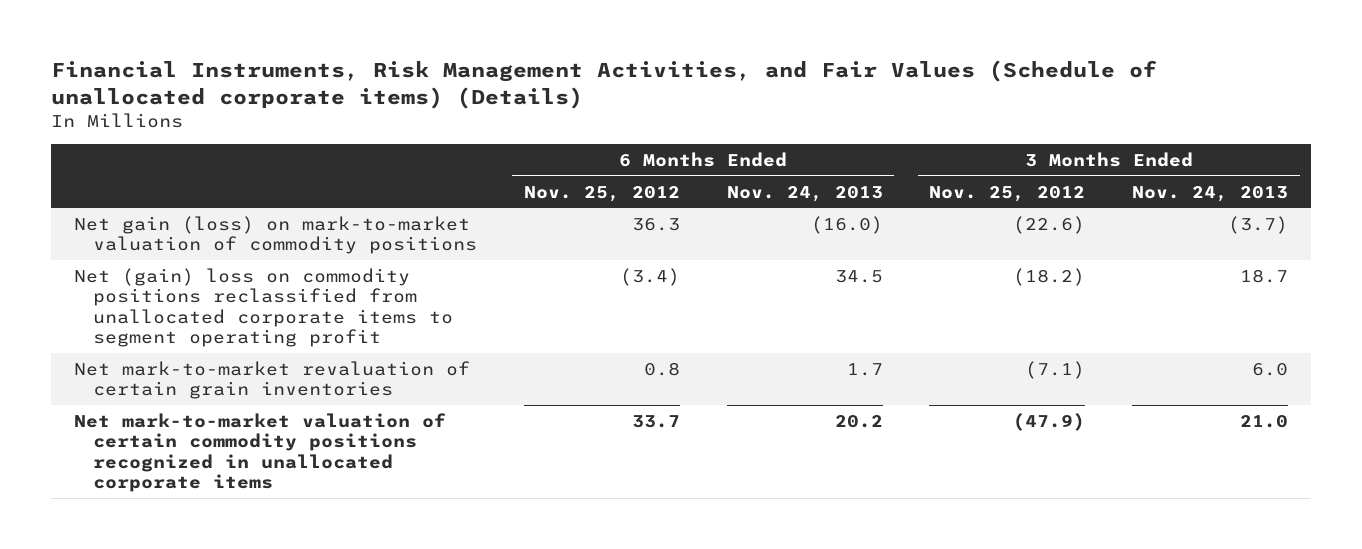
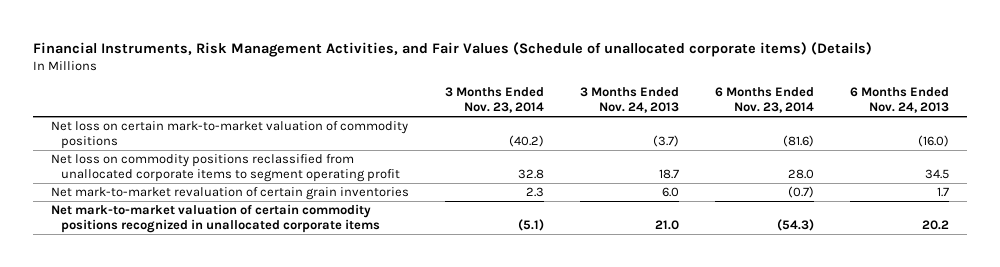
- | 6 Months Ended Nov. 25, 2012 | 6 Months Ended Nov. 24, 2013 | 3 Months Ended Nov. 25, 2012 | 3 Months Ended Nov. 24, 2013
+ | 3 Months Ended Nov. 23, 2014 | 3 Months Ended Nov. 24, 2013 | 6 Months Ended Nov. 23, 2014 | 6 Months Ended Nov. 24, 2013
- Net gain (loss) on mark-to-market valuation of commodity positions | 36.3 | (16.0) | (22.6) | (3.7)
- Net (gain) loss on commodity positions reclassified from unallocated corporate items to segment operating profit | (3.4) | 34.5 | (18.2) | 18.7
+ Net loss on certain mark-to-market valuation of commodity positions | (40.2) | (3.7) | (81.6) | (16.0)
+ Net loss on commodity positions reclassified from unallocated corporate items to segment operating profit | 32.8 | 18.7 | 28.0 | 34.5

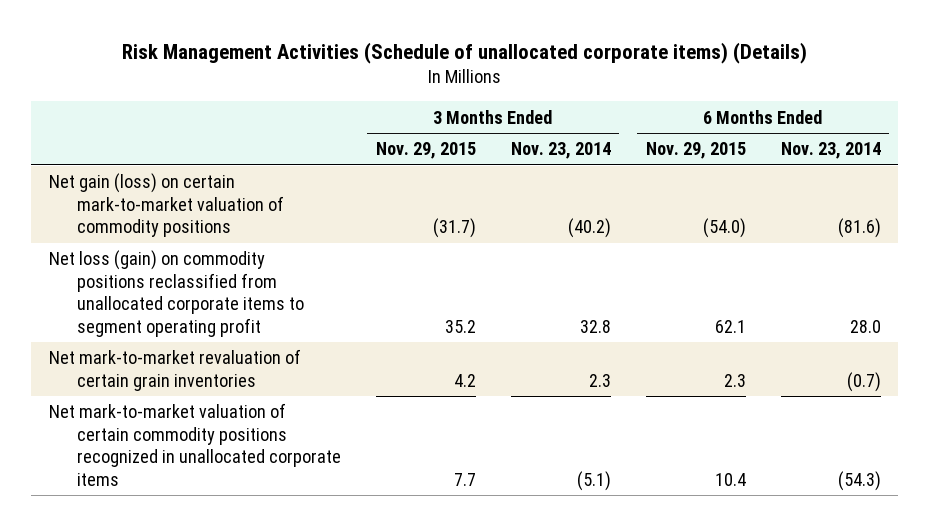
- Financial Instruments, Risk Management Activities, and Fair Values (Schedule of unallocated corporate items) (Details)
+ Risk Management Activities (Schedule of unallocated corporate items) (Details)
- | 3 Months Ended Nov. 23, 2014 | 3 Months Ended Nov. 24, 2013 | 6 Months Ended Nov. 23, 2014 | 6 Months Ended Nov. 24, 2013
+ | 3 Months Ended Nov. 29, 2015 | 3 Months Ended Nov. 23, 2014 | 6 Months Ended Nov. 29, 2015 | 6 Months Ended Nov. 23, 2014
- Net loss on certain mark-to-market valuation of commodity positions | (40.2) | (3.7) | (81.6) | (16.0)
- Net loss on commodity positions reclassified from unallocated corporate items to segment operating profit | 32.8 | 18.7 | 28.0 | 34.5
+ Net gain (loss) on certain mark-to-market valuation of commodity positions | (31.7) | (40.2) | (54.0) | (81.6)
+ Net loss (gain) on commodity positions reclassified from unallocated corporate items to segment operating profit | 35.2 | 32.8 | 62.1 | 28.0

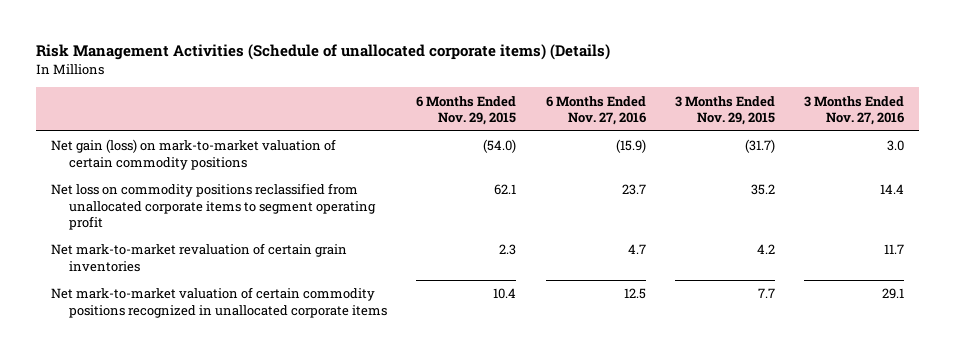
- | 3 Months Ended Nov. 29, 2015 | 3 Months Ended Nov. 23, 2014 | 6 Months Ended Nov. 29, 2015 | 6 Months Ended Nov. 23, 2014
+ | 6 Months Ended Nov. 29, 2015 | 6 Months Ended Nov. 27, 2016 | 3 Months Ended Nov. 29, 2015 | 3 Months Ended Nov. 27, 2016
- Net gain (loss) on certain mark-to-market valuation of commodity positions | (31.7) | (40.2) | (54.0) | (81.6)
- Net loss (gain) on commodity positions reclassified from unallocated corporate items to segment operating profit | 35.2 | 32.8 | 62.1 | 28.0
+ Net gain (loss) on mark-to-market valuation of certain commodity positions | (54.0) | (15.9) | (31.7) | 3.0
+ Net loss on commodity positions reclassified from unallocated corporate items to segment operating profit | 62.1 | 23.7 | 35.2 | 14.4

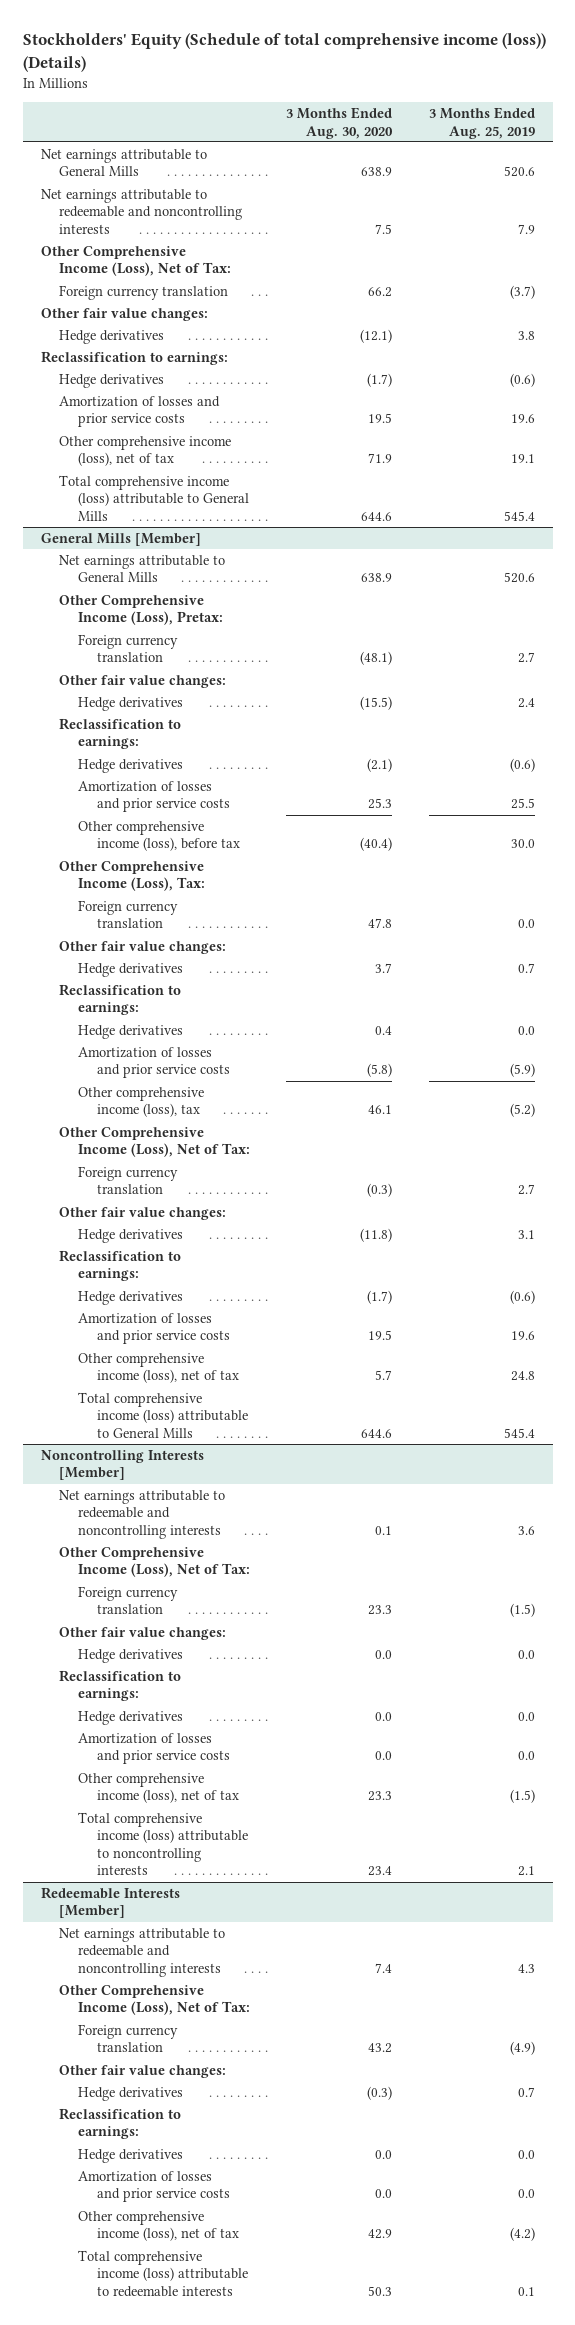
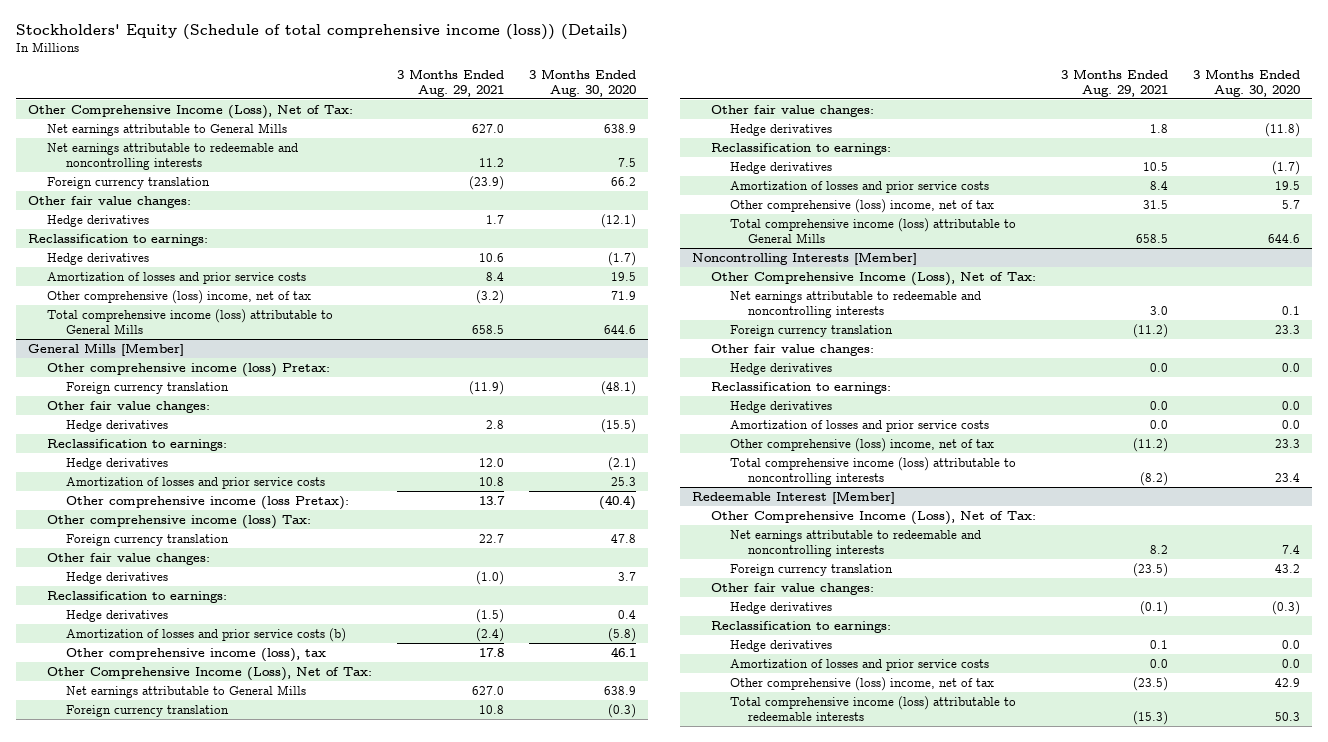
- | 3 Months Ended Aug. 30, 2020 | 3 Months Ended Aug. 25, 2019
+ | 3 Months Ended Aug. 29, 2021 | 3 Months Ended Aug. 30, 2020
moved up: Other Comprehensive Income (Loss), Net of Tax:
- Other comprehensive income (loss), net of tax | 71.9 | 19.1
+ Other comprehensive (loss) income, net of tax | (3.2) | 71.9
@ General Mills [Member]
- Other Comprehensive Income (Loss), Pretax:
+ Other comprehensive income (loss) Pretax:
- Other comprehensive income (loss), before tax | (40.4) | 30.0
- Other Comprehensive Income (Loss), Tax:
+ Other comprehensive income (loss Pretax): | 13.7 | (40.4)
+ Other comprehensive income (loss) Tax:
- Amortization of losses and prior service costs | (5.8) | (5.9)
+ Amortization of losses and prior service costs (b) | (2.4) | (5.8)
moved down: Net earnings attributable to General Mills | 627.0 | 638.9
- Other comprehensive income (loss), net of tax | 5.7 | 24.8
+ Other comprehensive (loss) income, net of tax | 31.5 | 5.7
@ Noncontrolling Interests [Member]
moved down: Net earnings attributable to redeemable and noncontrolling interests | 3.0 | 0.1
- Other comprehensive income (loss), net of tax | 23.3 | (1.5)
+ Other comprehensive (loss) income, net of tax | (11.2) | 23.3
- Redeemable Interests [Member]
- Net earnings attributable to redeemable and noncontrolling interests | 7.4 | 4.3
+ Redeemable Interest [Member]
+ Net earnings attributable to redeemable and noncontrolling interests | 8.2 | 7.4
- Other comprehensive income (loss), net of tax | 42.9 | (4.2)
+ Other comprehensive (loss) income, net of tax | (23.5) | 42.9

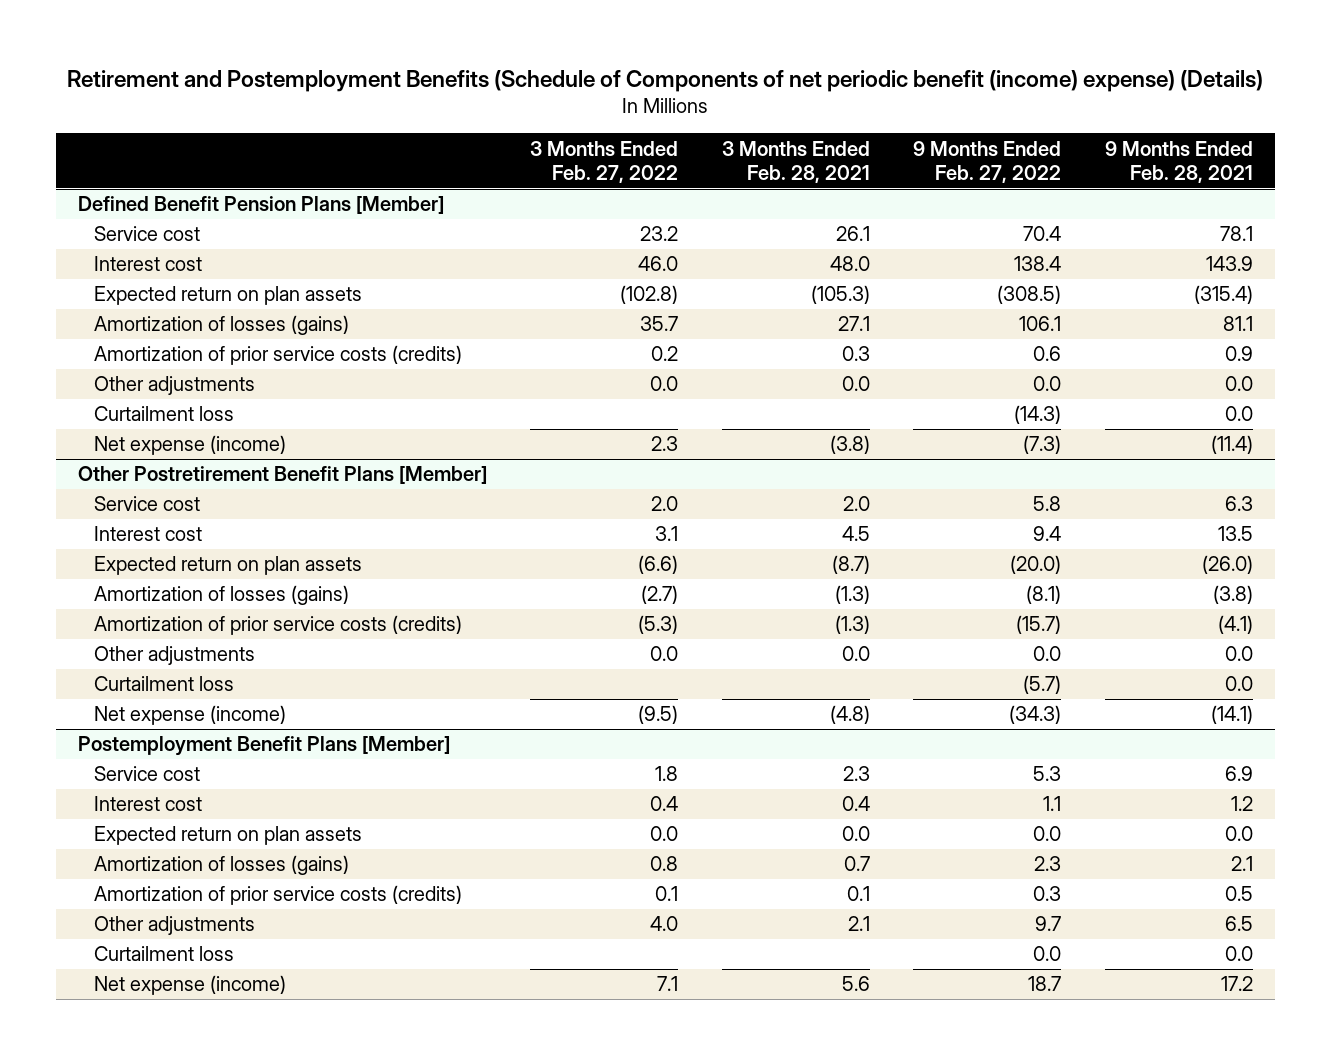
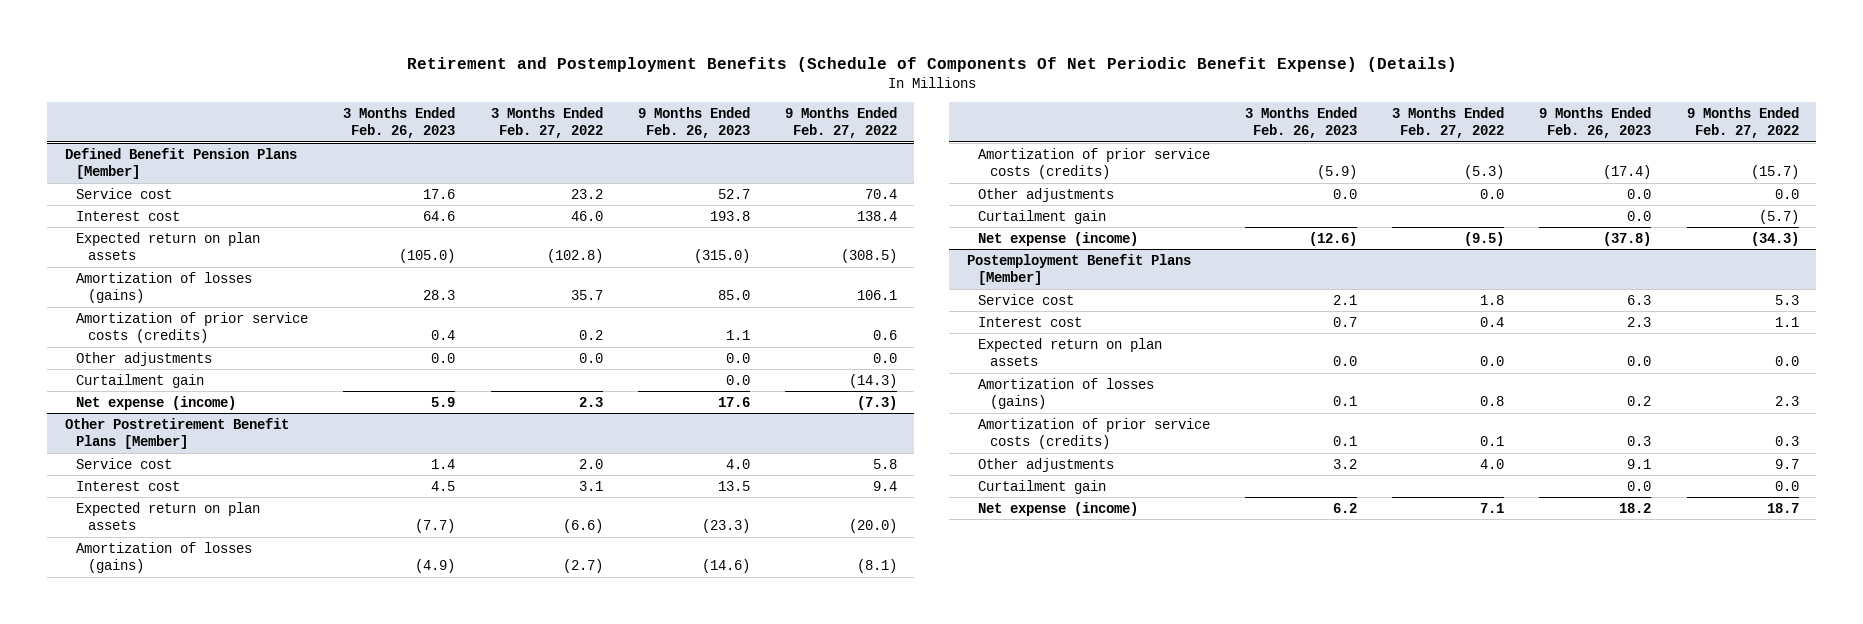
- Retirement and Postemployment Benefits (Schedule of Components of net periodic benefit (income) expense) (Details)
+ Retirement and Postemployment Benefits (Schedule of Components Of Net Periodic Benefit Expense) (Details)
- | 3 Months Ended Feb. 27, 2022 | 3 Months Ended Feb. 28, 2021 | 9 Months Ended Feb. 27, 2022 | 9 Months Ended Feb. 28, 2021
+ | 3 Months Ended Feb. 26, 2023 | 3 Months Ended Feb. 27, 2022 | 9 Months Ended Feb. 26, 2023 | 9 Months Ended Feb. 27, 2022
@ Defined Benefit Pension Plans [Member]
- Curtailment loss | | | (14.3) | 0.0
+ Curtailment gain | | | 0.0 | (14.3)
@ Other Postretirement Benefit Plans [Member]
- Curtailment loss | | | (5.7) | 0.0
+ Curtailment gain | | | 0.0 | (5.7)
@ Postemployment Benefit Plans [Member]
- Curtailment loss | | | 0.0 | 0.0
+ Curtailment gain | | | 0.0 | 0.0

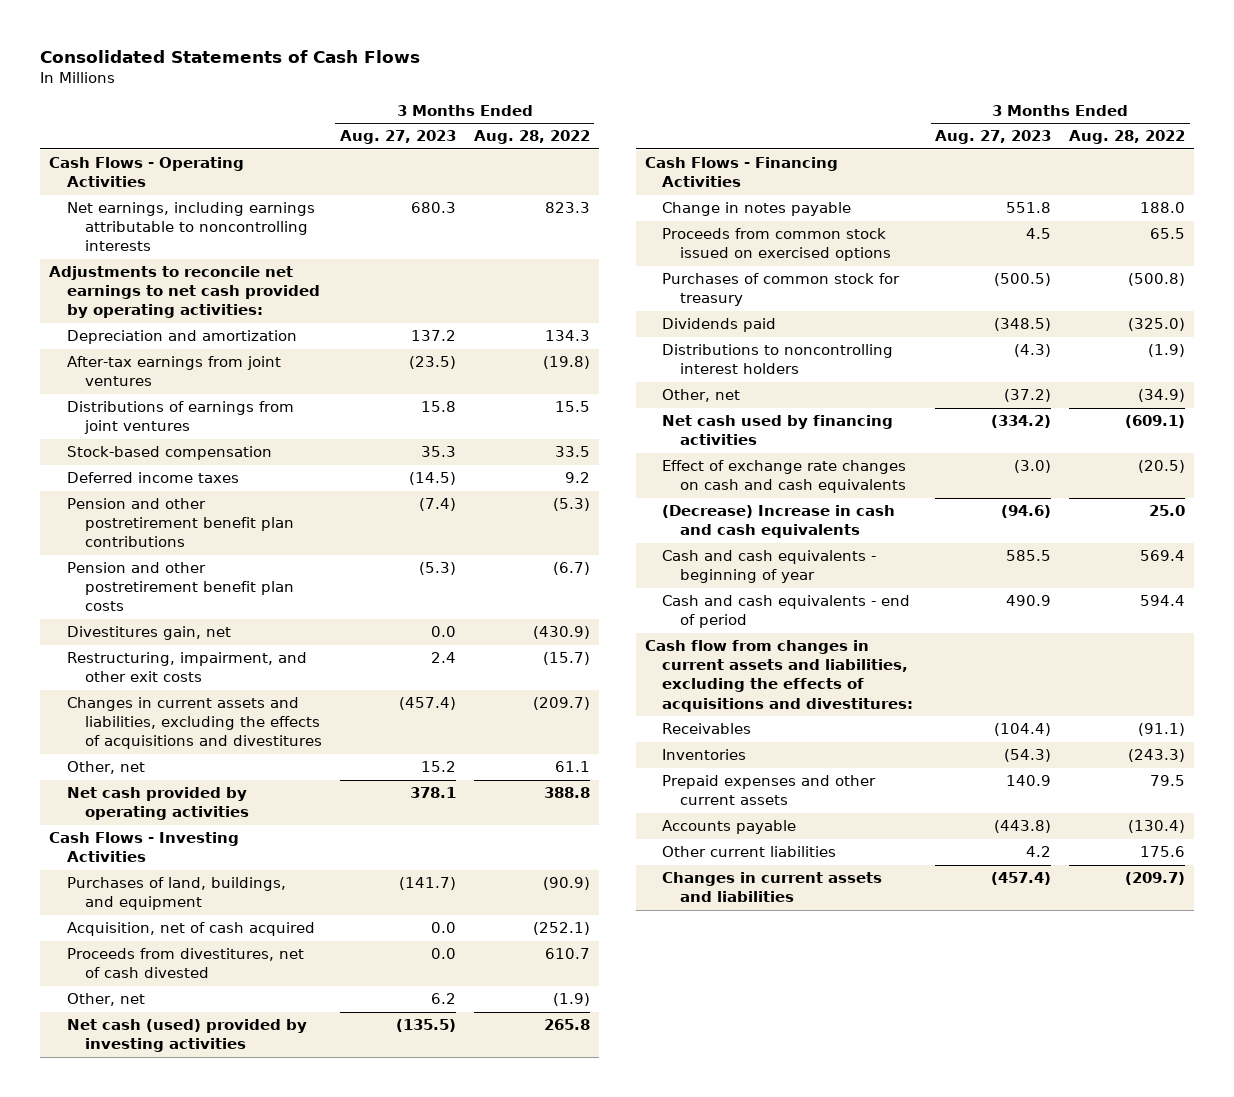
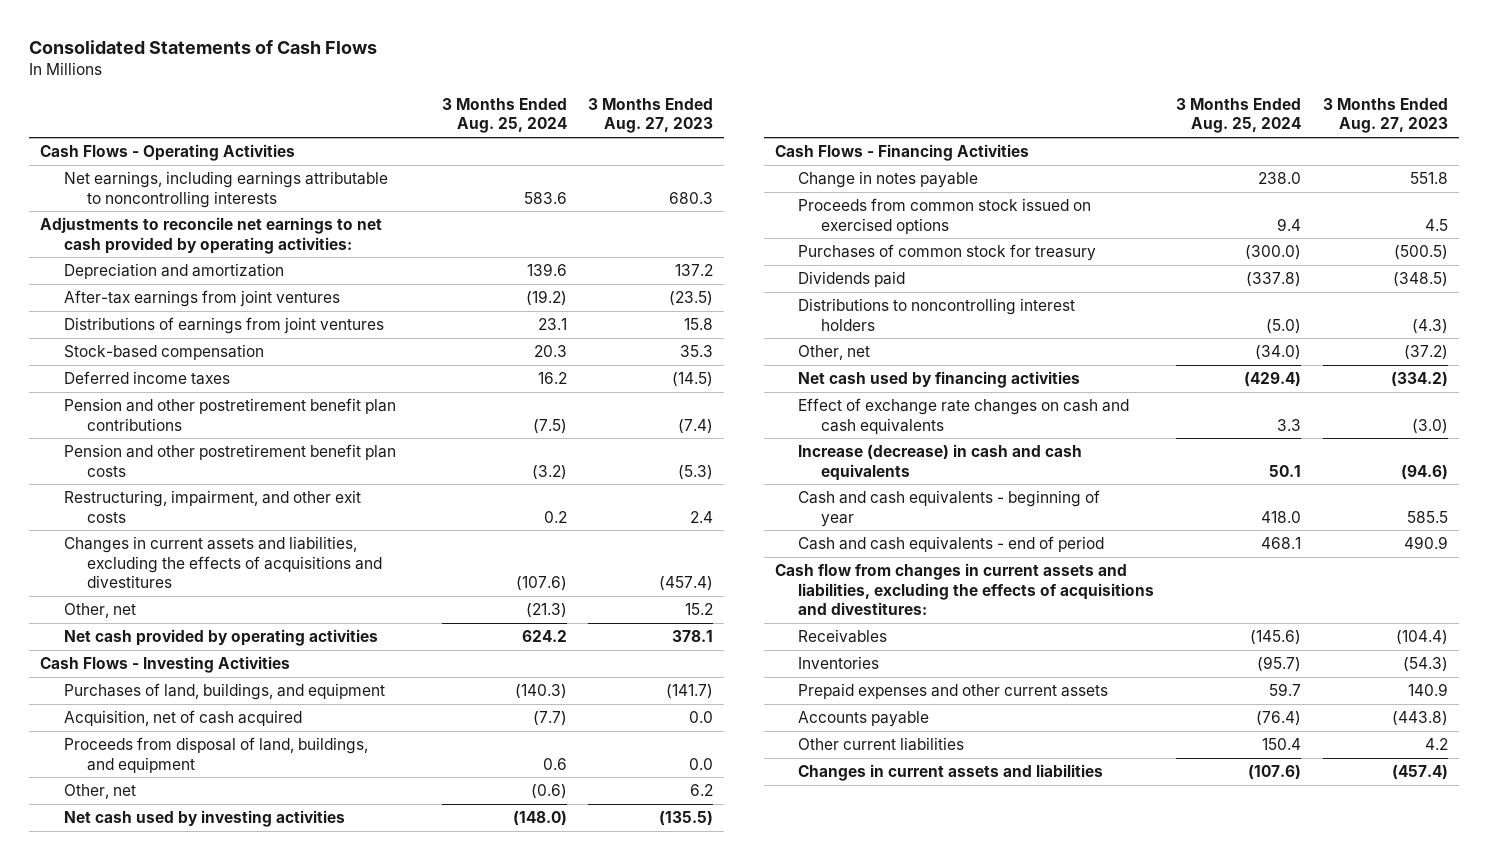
- | 3 Months Ended Aug. 27, 2023 | 3 Months Ended Aug. 28, 2022
+ | 3 Months Ended Aug. 25, 2024 | 3 Months Ended Aug. 27, 2023
- Divestitures gain, net | 0.0 | (430.9)
- Proceeds from divestitures, net of cash divested | 0.0 | 610.7
+ Proceeds from disposal of land, buildings, and equipment | 0.6 | 0.0
- Net cash (used) provided by investing activities | (135.5) | 265.8
+ Net cash used by investing activities | (148.0) | (135.5)
- (Decrease) Increase in cash and cash equivalents | (94.6) | 25.0
+ Increase (decrease) in cash and cash equivalents | 50.1 | (94.6)

